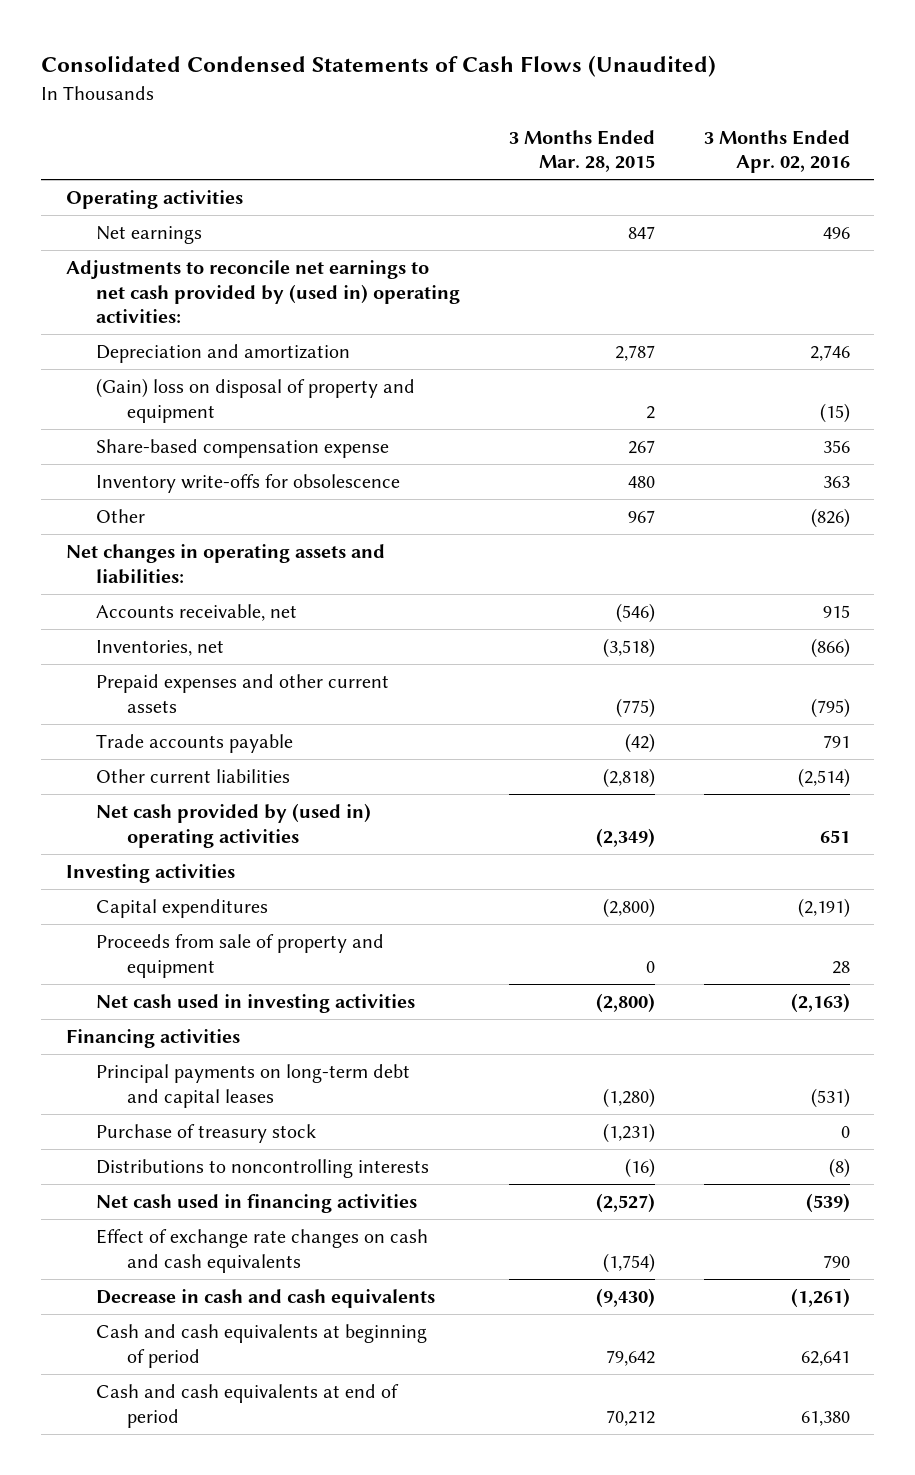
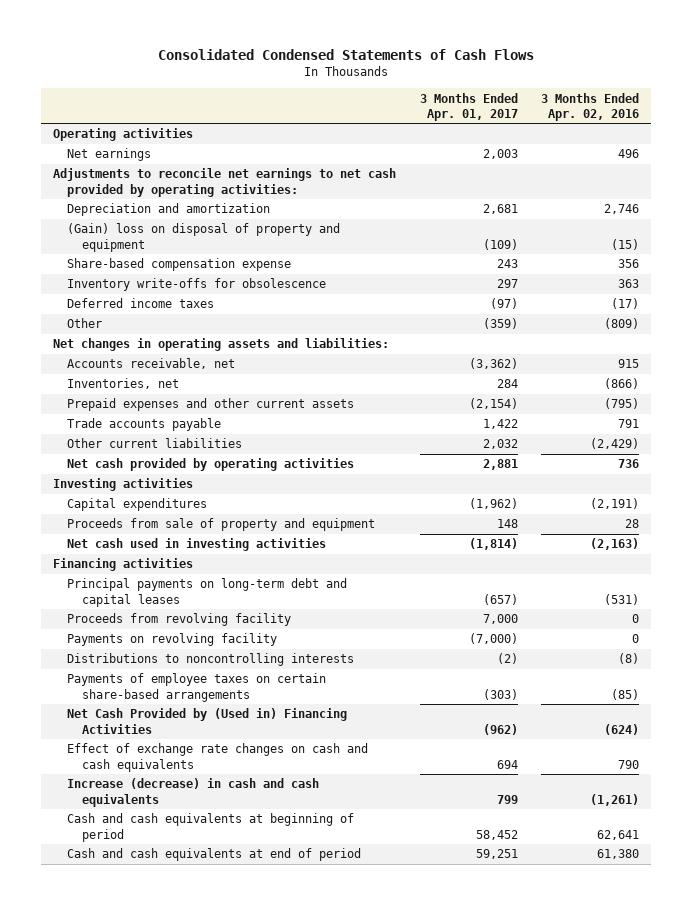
- Consolidated Condensed Statements of Cash Flows (Unaudited)
+ Consolidated Condensed Statements of Cash Flows
- | 3 Months Ended Mar. 28, 2015 | 3 Months Ended Apr. 02, 2016
+ | 3 Months Ended Apr. 01, 2017 | 3 Months Ended Apr. 02, 2016
- Adjustments to reconcile net earnings to net cash provided by (used in) operating activities:
+ Adjustments to reconcile net earnings to net cash provided by operating activities:
- Other | 967 | (826)
+ Deferred income taxes | (97) | (17)
+ Other | (359) | (809)
- Other current liabilities | (2,818) | (2,514)
- Net cash provided by (used in) operating activities | (2,349) | 651
+ Other current liabilities | 2,032 | (2,429)
+ Net cash provided by operating activities | 2,881 | 736
- Purchase of treasury stock | (1,231) | 0
+ Proceeds from revolving facility | 7,000 | 0
+ Payments on revolving facility | (7,000) | 0
- Net cash used in financing activities | (2,527) | (539)
+ Payments of employee taxes on certain share-based arrangements | (303) | (85)
+ Net Cash Provided by (Used in) Financing Activities | (962) | (624)
- Decrease in cash and cash equivalents | (9,430) | (1,261)
+ Increase (decrease) in cash and cash equivalents | 799 | (1,261)

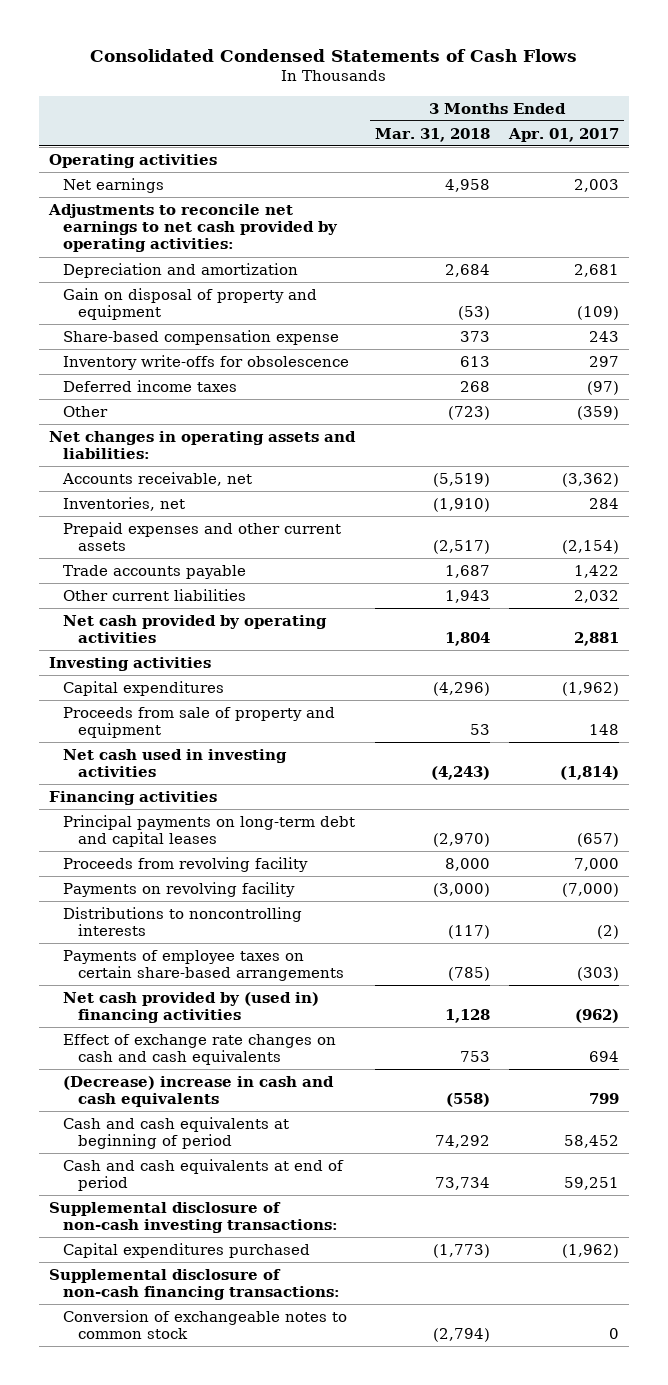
- | 3 Months Ended Apr. 01, 2017 | 3 Months Ended Apr. 02, 2016
+ | 3 Months Ended Mar. 31, 2018 | 3 Months Ended Apr. 01, 2017
- (Gain) loss on disposal of property and equipment | (109) | (15)
+ Gain on disposal of property and equipment | (53) | (109)
- Net Cash Provided by (Used in) Financing Activities | (962) | (624)
+ Net cash provided by (used in) financing activities | 1,128 | (962)
- Increase (decrease) in cash and cash equivalents | 799 | (1,261)
+ (Decrease) increase in cash and cash equivalents | (558) | 799
+ Supplemental disclosure of non-cash investing transactions:
+ Capital expenditures purchased | (1,773) | (1,962)
+ Supplemental disclosure of non-cash financing transactions:
+ Conversion of exchangeable notes to common stock | (2,794) | 0

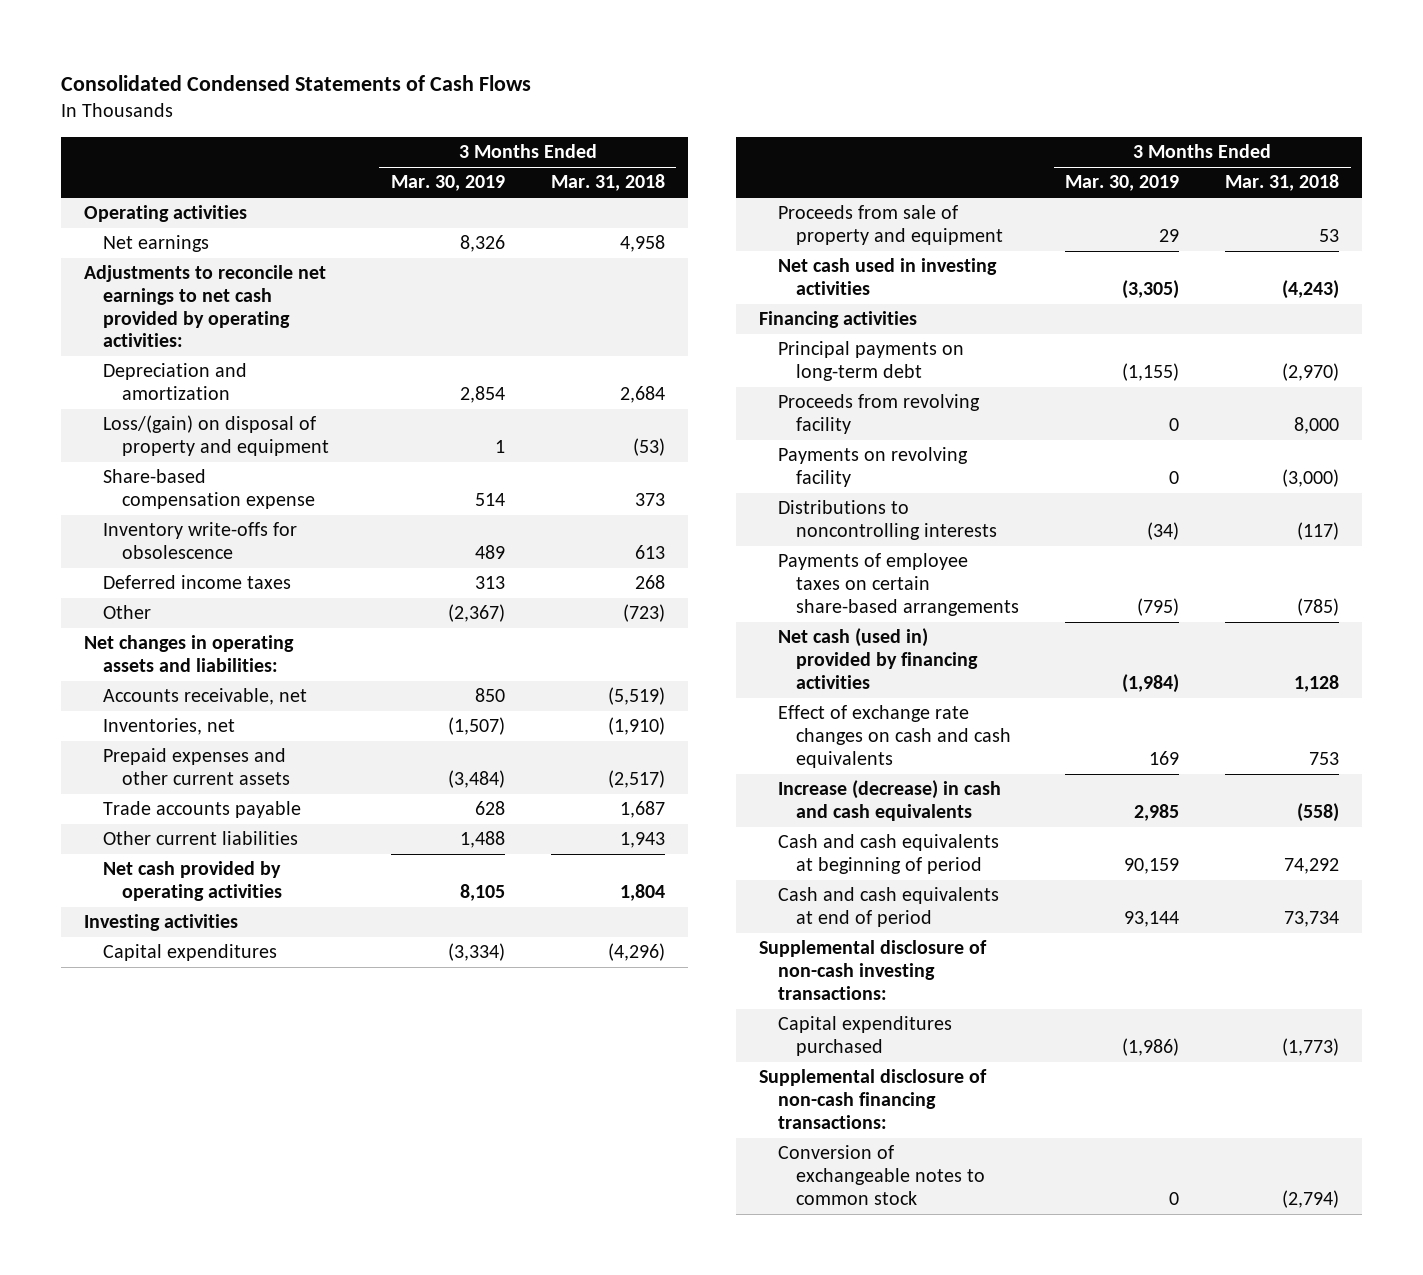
- | 3 Months Ended Mar. 31, 2018 | 3 Months Ended Apr. 01, 2017
+ | 3 Months Ended Mar. 30, 2019 | 3 Months Ended Mar. 31, 2018
- Gain on disposal of property and equipment | (53) | (109)
+ Loss/(gain) on disposal of property and equipment | 1 | (53)
- Principal payments on long-term debt and capital leases | (2,970) | (657)
+ Principal payments on long-term debt | (1,155) | (2,970)
- Net cash provided by (used in) financing activities | 1,128 | (962)
+ Net cash (used in) provided by financing activities | (1,984) | 1,128
- (Decrease) increase in cash and cash equivalents | (558) | 799
+ Increase (decrease) in cash and cash equivalents | 2,985 | (558)

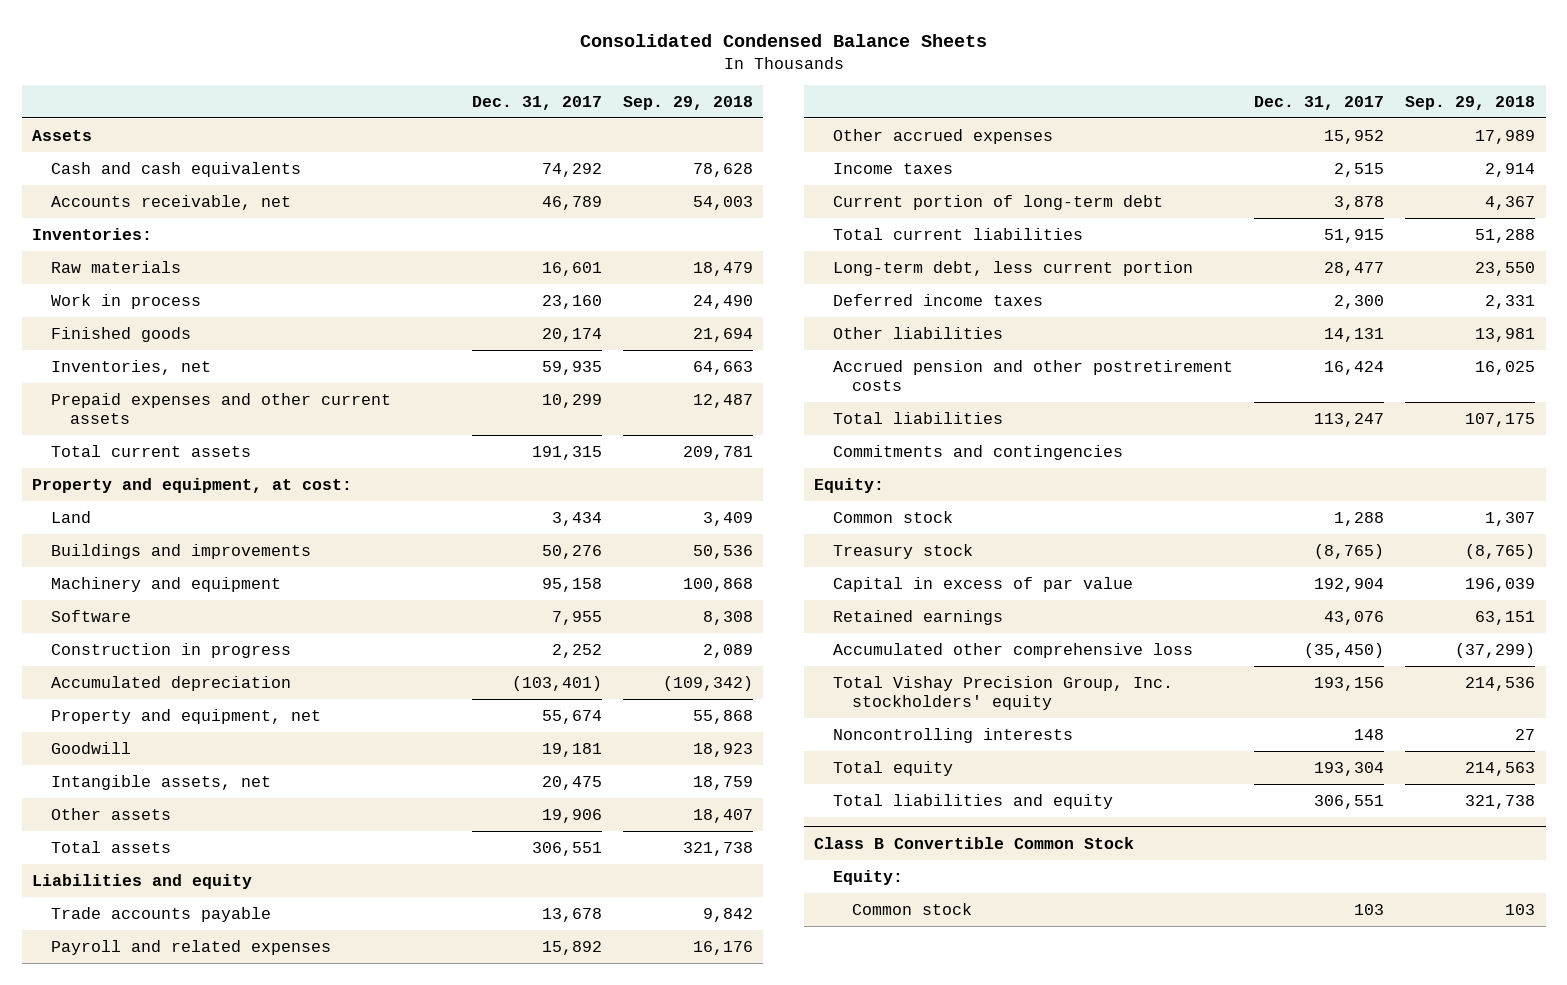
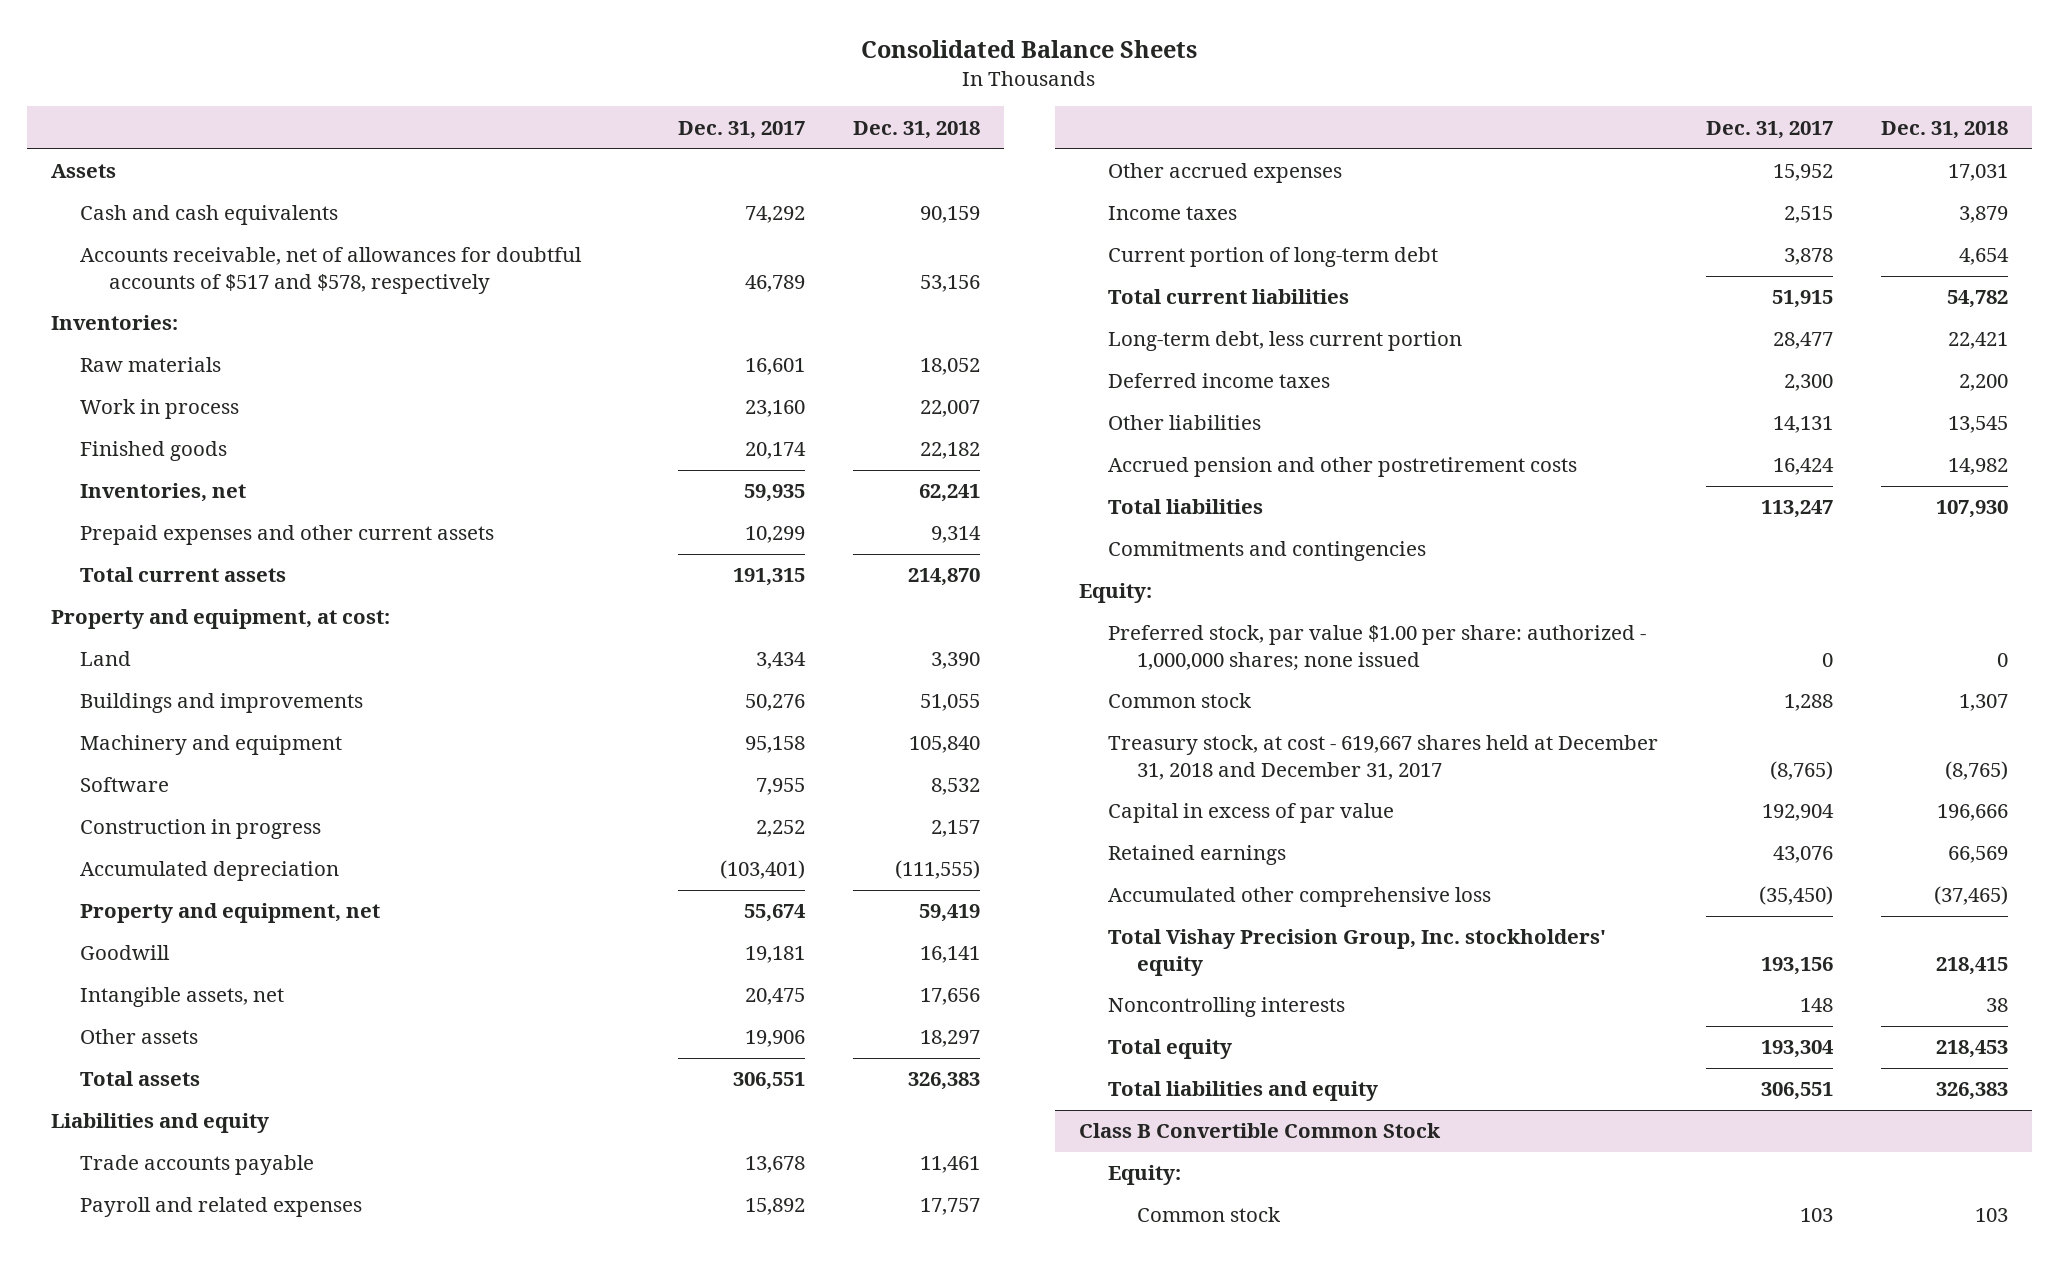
- Consolidated Condensed Balance Sheets
+ Consolidated Balance Sheets
- | Dec. 31, 2017 | Sep. 29, 2018
+ | Dec. 31, 2017 | Dec. 31, 2018
- Accounts receivable, net | 46,789 | 54,003
+ Accounts receivable, net of allowances for doubtful accounts of $517 and $578, respectively | 46,789 | 53,156
+ Preferred stock, par value $1.00 per share: authorized - 1,000,000 shares; none issued | 0 | 0
- Treasury stock | (8,765) | (8,765)
+ Treasury stock, at cost - 619,667 shares held at December 31, 2018 and December 31, 2017 | (8,765) | (8,765)

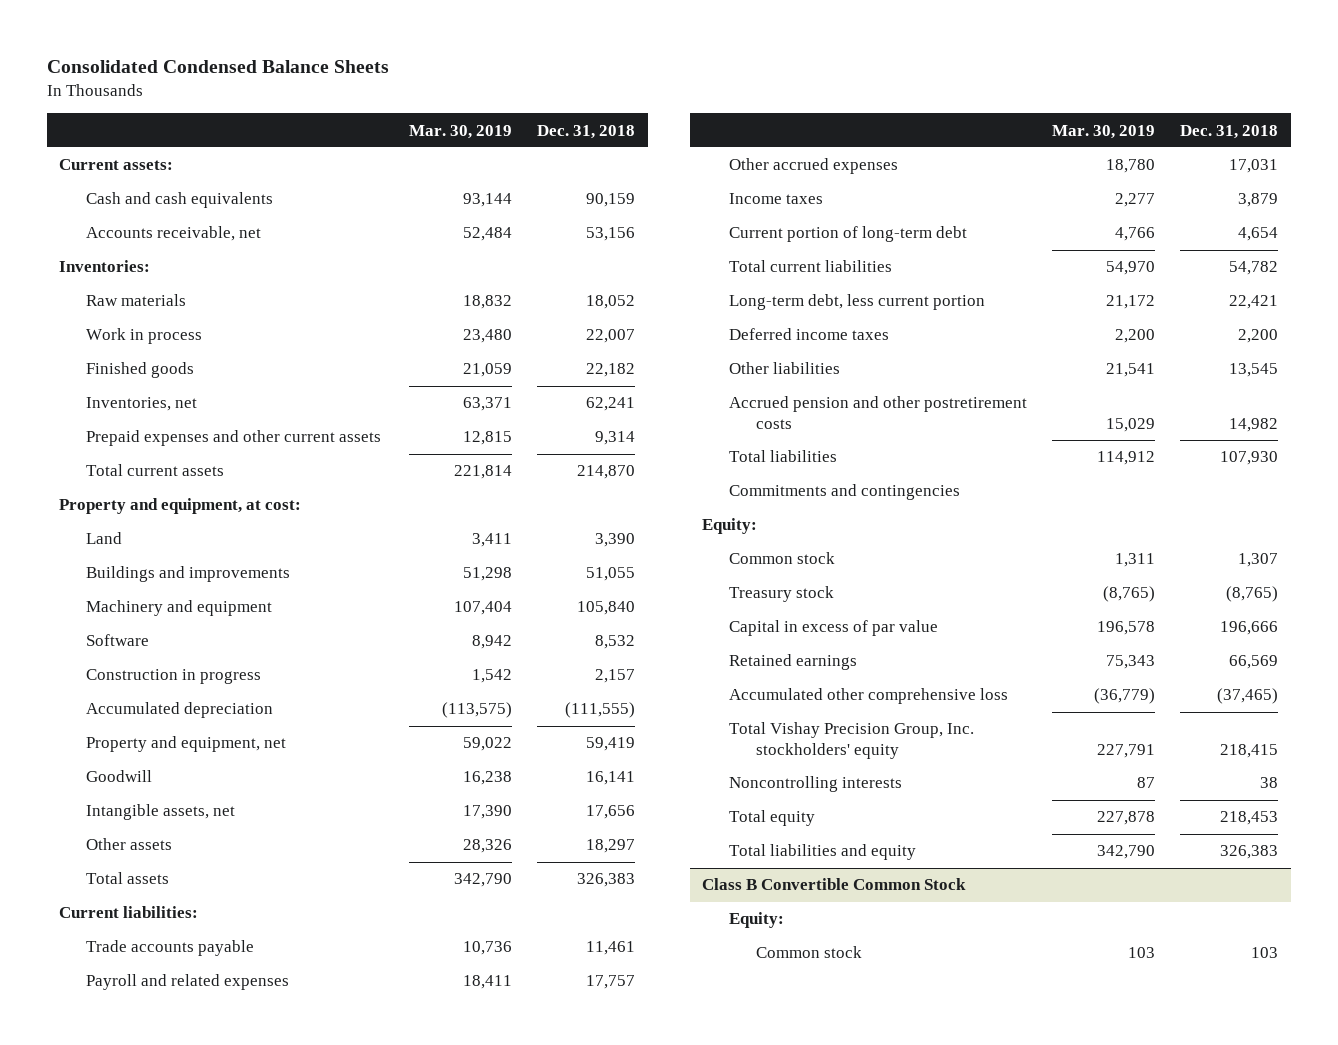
- Consolidated Balance Sheets
+ Consolidated Condensed Balance Sheets
- | Dec. 31, 2017 | Dec. 31, 2018
+ | Mar. 30, 2019 | Dec. 31, 2018
- Assets
+ Current assets:
- Accounts receivable, net of allowances for doubtful accounts of $517 and $578, respectively | 46,789 | 53,156
+ Accounts receivable, net | 52,484 | 53,156
- Liabilities and equity
+ Current liabilities:
- Preferred stock, par value $1.00 per share: authorized - 1,000,000 shares; none issued | 0 | 0
- Treasury stock, at cost - 619,667 shares held at December 31, 2018 and December 31, 2017 | (8,765) | (8,765)
+ Treasury stock | (8,765) | (8,765)

